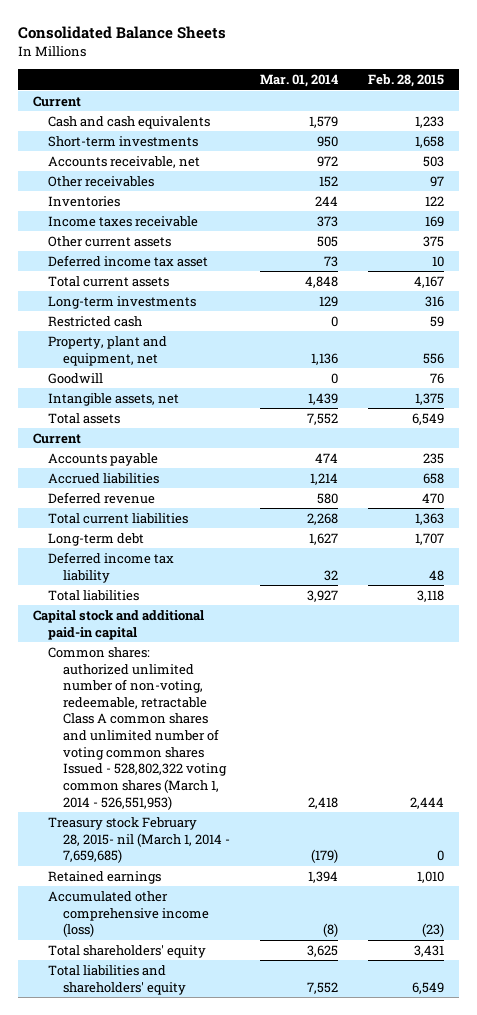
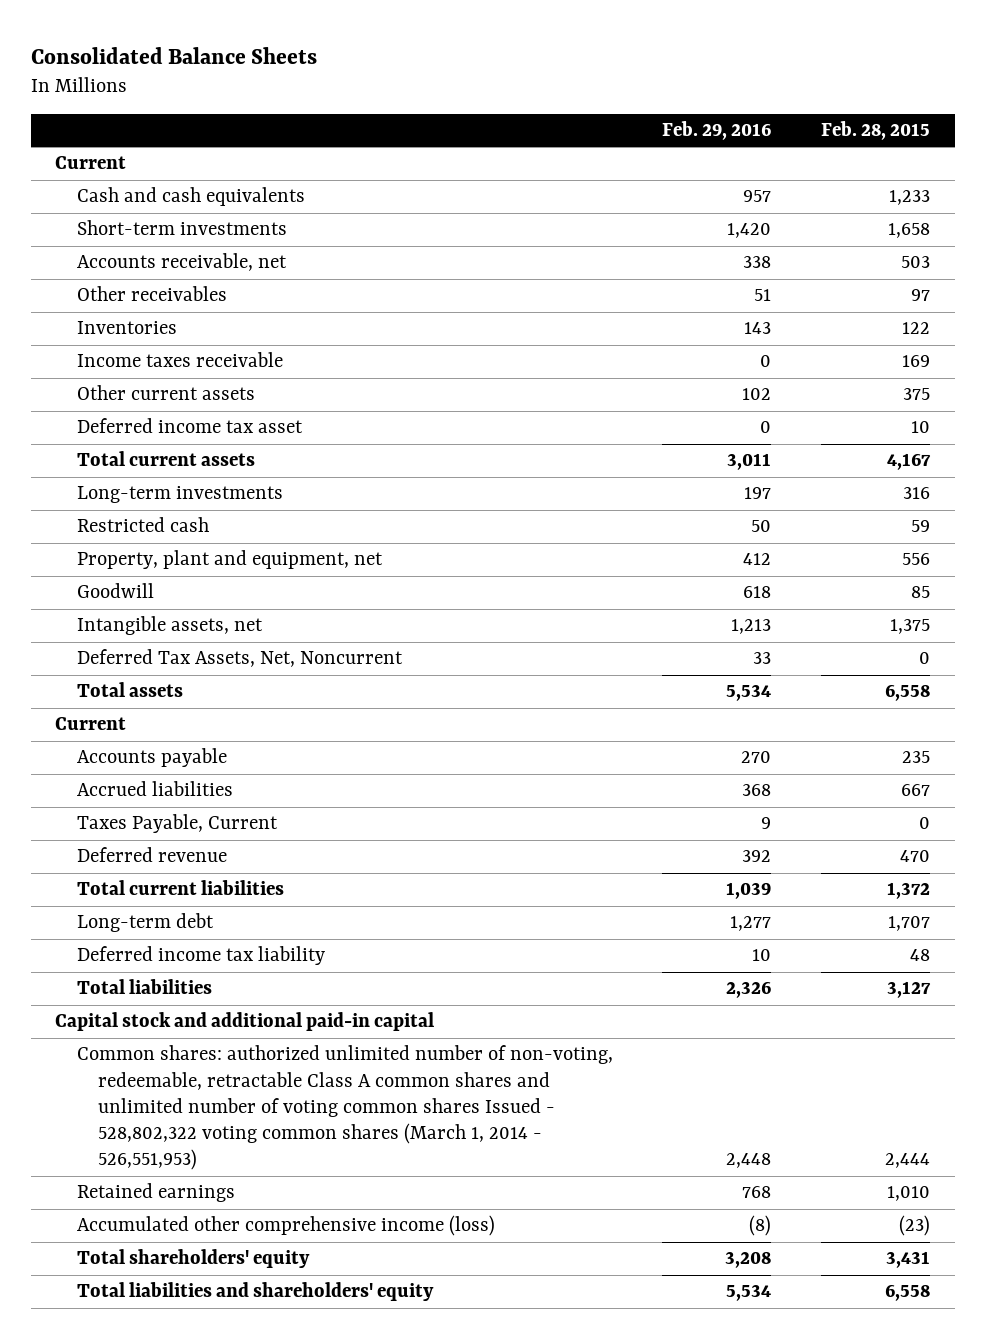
- | Mar. 01, 2014 | Feb. 28, 2015
+ | Feb. 29, 2016 | Feb. 28, 2015
- Goodwill | 0 | 76
+ Goodwill | 618 | 85
- Total assets | 7,552 | 6,549
+ Deferred Tax Assets, Net, Noncurrent | 33 | 0
+ Total assets | 5,534 | 6,558
- Accrued liabilities | 1,214 | 658
+ Accrued liabilities | 368 | 667
+ Taxes Payable, Current | 9 | 0
- Total current liabilities | 2,268 | 1,363
+ Total current liabilities | 1,039 | 1,372
- Total liabilities | 3,927 | 3,118
+ Total liabilities | 2,326 | 3,127
- Treasury stock February 28, 2015- nil (March 1, 2014 - 7,659,685) | (179) | 0
- Total liabilities and shareholders' equity | 7,552 | 6,549
+ Total liabilities and shareholders' equity | 5,534 | 6,558

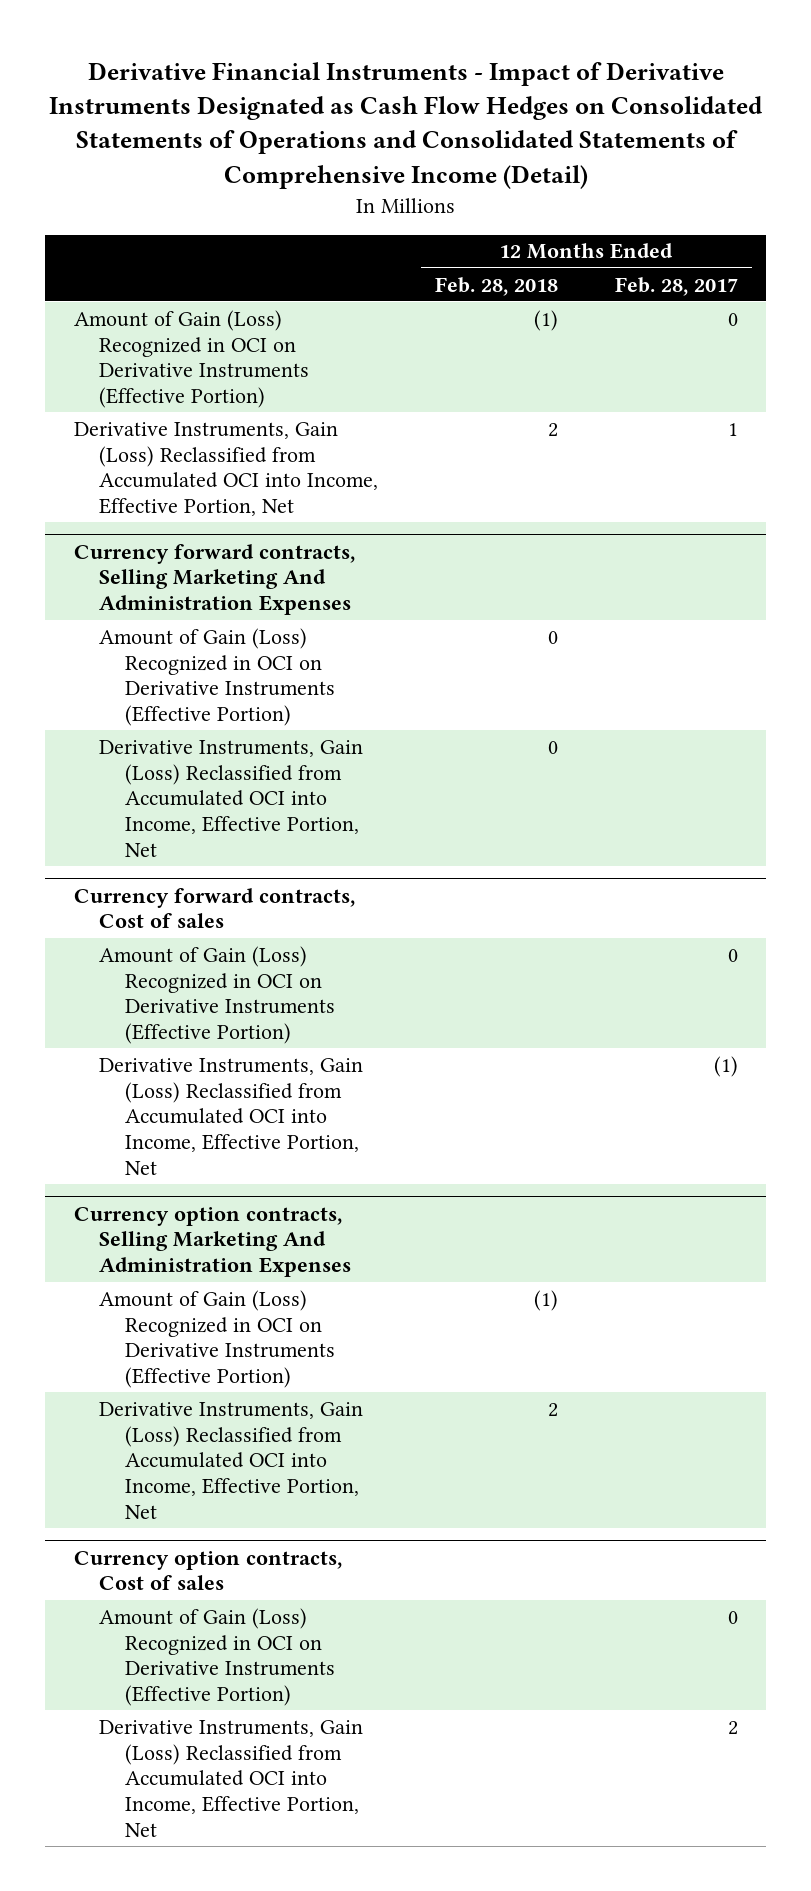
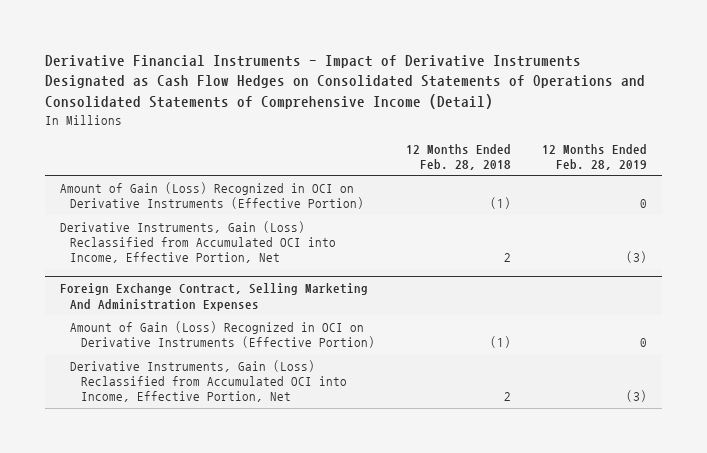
- | 12 Months Ended Feb. 28, 2018 | 12 Months Ended Feb. 28, 2017
+ | 12 Months Ended Feb. 28, 2018 | 12 Months Ended Feb. 28, 2019
- Currency forward contracts, Selling Marketing And Administration Expenses
- Amount of Gain (Loss) Recognized in OCI on Derivative Instruments (Effective Portion) | 0 |
- Derivative Instruments, Gain (Loss) Reclassified from Accumulated OCI into Income, Effective Portion, Net | 0 |
- Currency forward contracts, Cost of sales
- Amount of Gain (Loss) Recognized in OCI on Derivative Instruments (Effective Portion) | | 0
- Derivative Instruments, Gain (Loss) Reclassified from Accumulated OCI into Income, Effective Portion, Net | | (1)
- Currency option contracts, Selling Marketing And Administration Expenses
+ Foreign Exchange Contract, Selling Marketing And Administration Expenses
- Currency option contracts, Cost of sales
- Amount of Gain (Loss) Recognized in OCI on Derivative Instruments (Effective Portion) | | 0
- Derivative Instruments, Gain (Loss) Reclassified from Accumulated OCI into Income, Effective Portion, Net | | 2

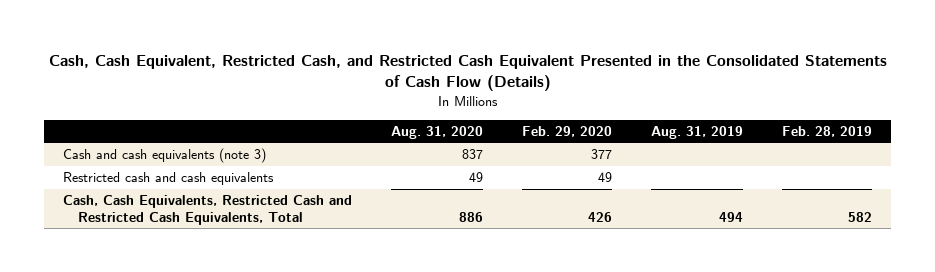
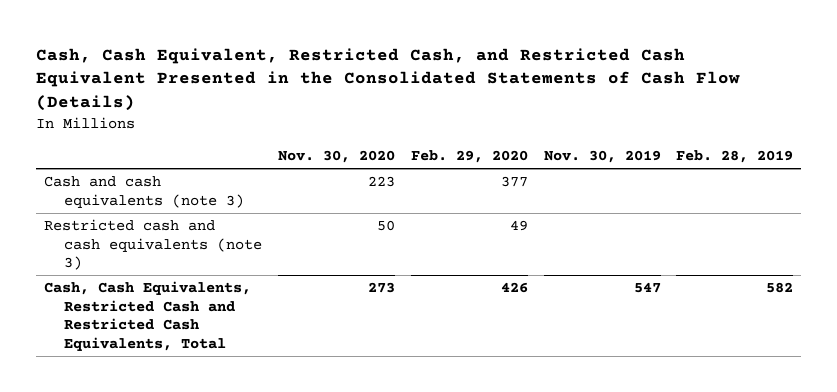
- | Aug. 31, 2020 | Feb. 29, 2020 | Aug. 31, 2019 | Feb. 28, 2019
+ | Nov. 30, 2020 | Feb. 29, 2020 | Nov. 30, 2019 | Feb. 28, 2019
- Restricted cash and cash equivalents | 49 | 49 | |
+ Restricted cash and cash equivalents (note 3) | 50 | 49 | |

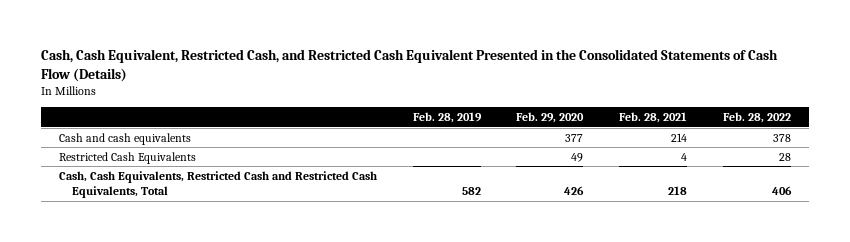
- | Nov. 30, 2020 | Feb. 29, 2020 | Nov. 30, 2019 | Feb. 28, 2019
+ | Feb. 28, 2019 | Feb. 29, 2020 | Feb. 28, 2021 | Feb. 28, 2022
- Cash and cash equivalents (note 3) | 223 | 377 | |
- Restricted cash and cash equivalents (note 3) | 50 | 49 | |
+ Cash and cash equivalents | | 377 | 214 | 378
+ Restricted Cash Equivalents | | 49 | 4 | 28

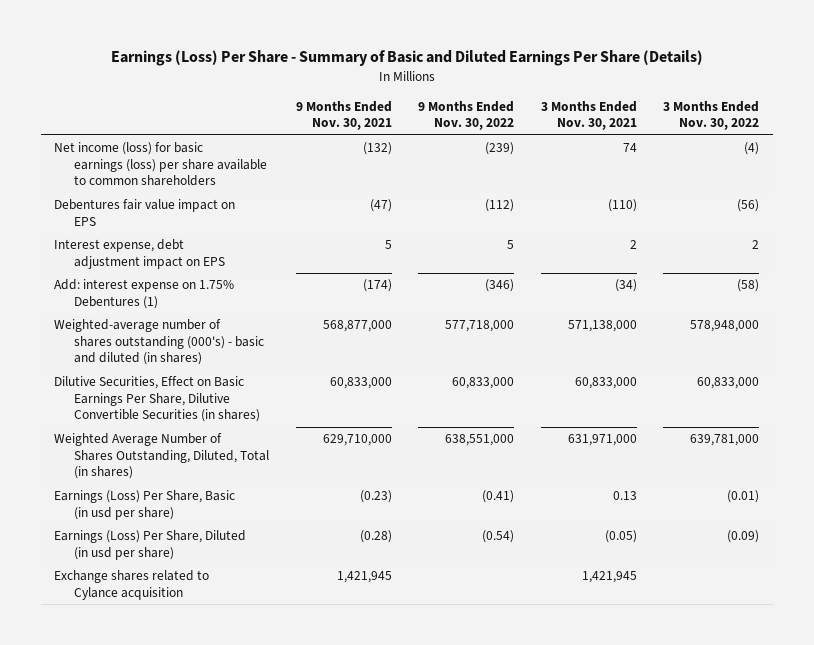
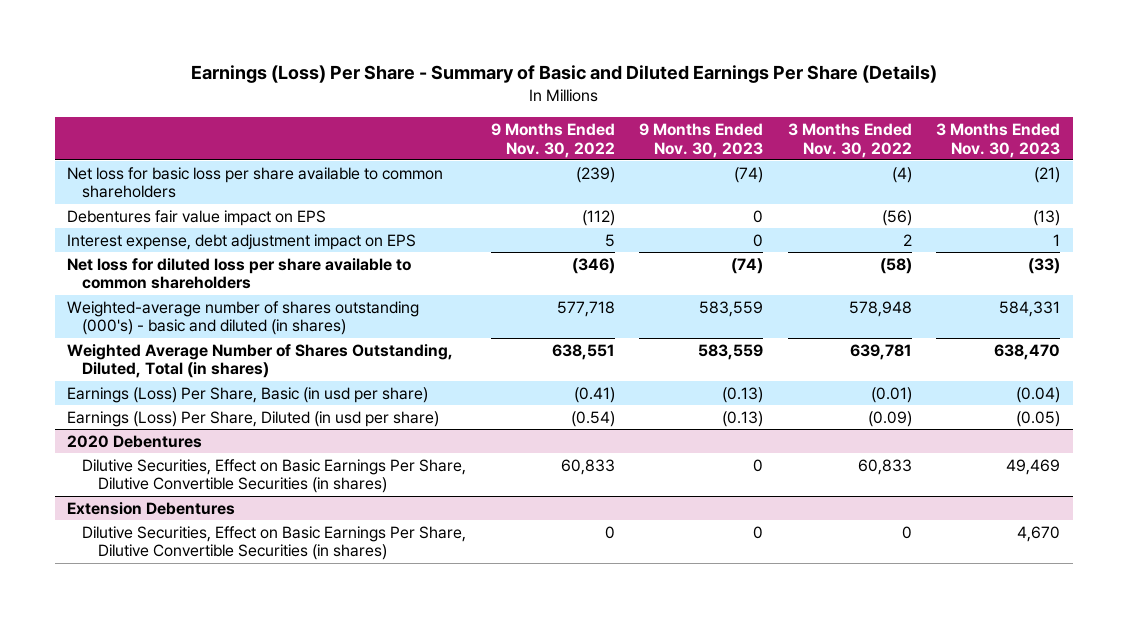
- | 9 Months Ended Nov. 30, 2021 | 9 Months Ended Nov. 30, 2022 | 3 Months Ended Nov. 30, 2021 | 3 Months Ended Nov. 30, 2022
+ | 9 Months Ended Nov. 30, 2022 | 9 Months Ended Nov. 30, 2023 | 3 Months Ended Nov. 30, 2022 | 3 Months Ended Nov. 30, 2023
- Net income (loss) for basic earnings (loss) per share available to common shareholders | (132) | (239) | 74 | (4)
+ Net loss for basic loss per share available to common shareholders | (239) | (74) | (4) | (21)
- Add: interest expense on 1.75% Debentures (1) | (174) | (346) | (34) | (58)
- Weighted-average number of shares outstanding (000's) - basic and diluted (in shares) | 568,877,000 | 577,718,000 | 571,138,000 | 578,948,000
- Dilutive Securities, Effect on Basic Earnings Per Share, Dilutive Convertible Securities (in shares) | 60,833,000 | 60,833,000 | 60,833,000 | 60,833,000
- Weighted Average Number of Shares Outstanding, Diluted, Total (in shares) | 629,710,000 | 638,551,000 | 631,971,000 | 639,781,000
+ Net loss for diluted loss per share available to common shareholders | (346) | (74) | (58) | (33)
+ Weighted-average number of shares outstanding (000's) - basic and diluted (in shares) | 577,718 | 583,559 | 578,948 | 584,331
+ Weighted Average Number of Shares Outstanding, Diluted, Total (in shares) | 638,551 | 583,559 | 639,781 | 638,470
- Exchange shares related to Cylance acquisition | 1,421,945 | | 1,421,945 |
+ 2020 Debentures
+ Dilutive Securities, Effect on Basic Earnings Per Share, Dilutive Convertible Securities (in shares) | 60,833 | 0 | 60,833 | 49,469
+ Extension Debentures
+ Dilutive Securities, Effect on Basic Earnings Per Share, Dilutive Convertible Securities (in shares) | 0 | 0 | 0 | 4,670

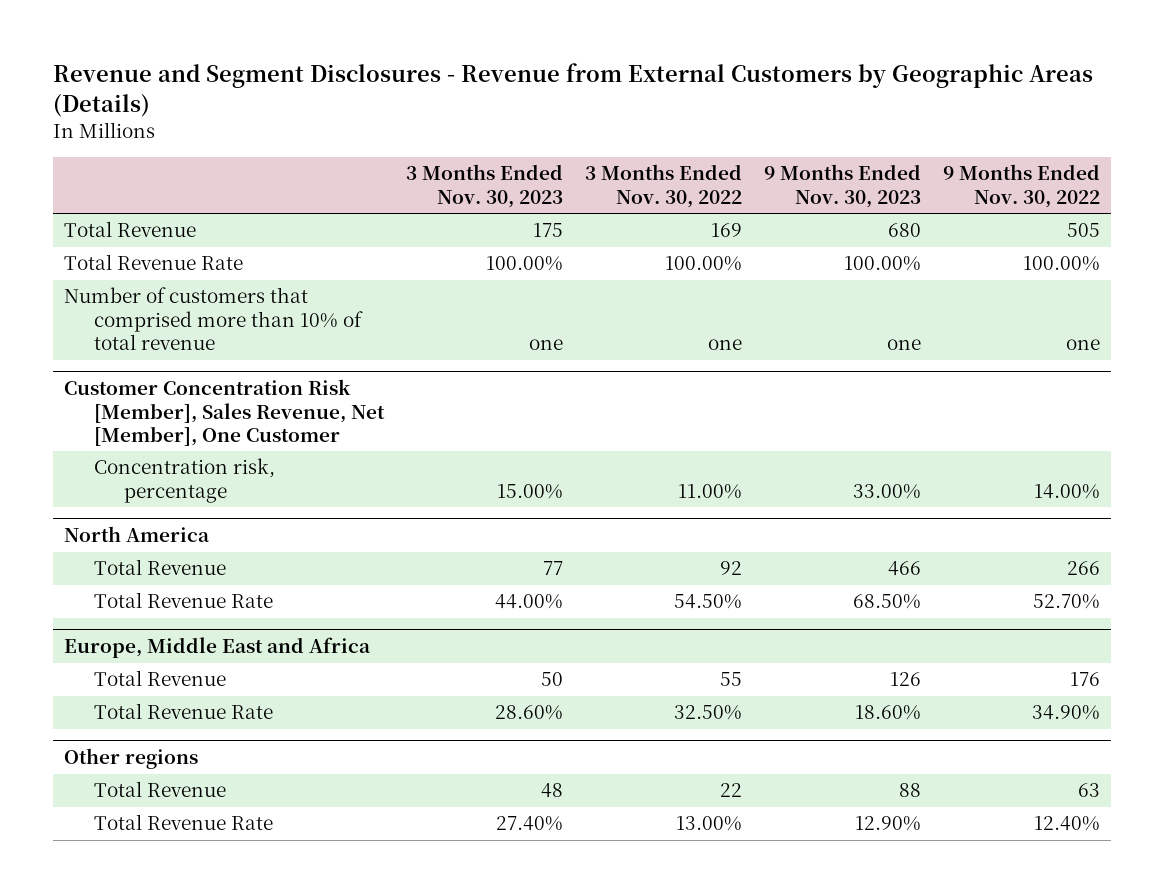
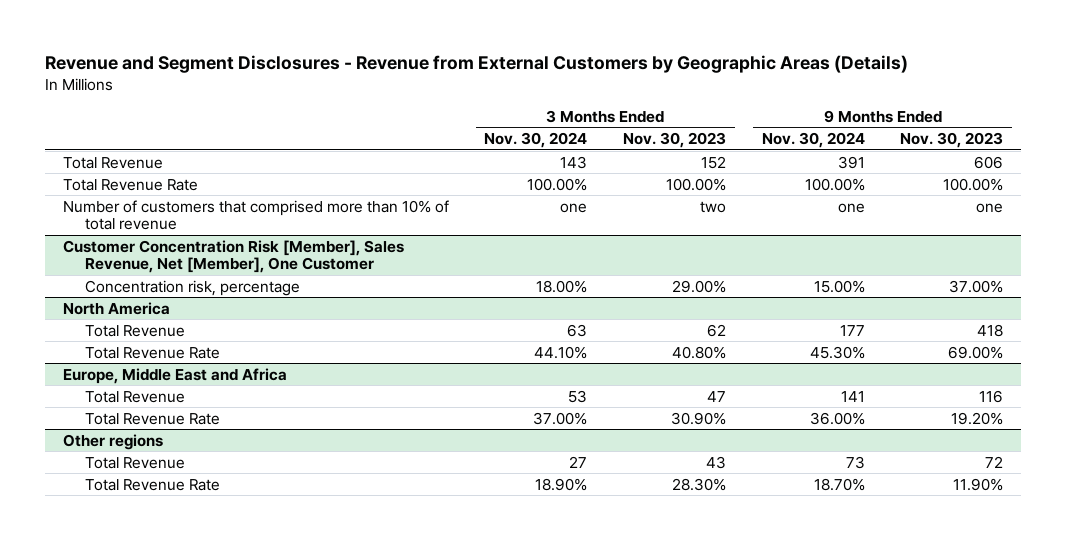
- | 3 Months Ended Nov. 30, 2023 | 3 Months Ended Nov. 30, 2022 | 9 Months Ended Nov. 30, 2023 | 9 Months Ended Nov. 30, 2022
+ | 3 Months Ended Nov. 30, 2024 | 3 Months Ended Nov. 30, 2023 | 9 Months Ended Nov. 30, 2024 | 9 Months Ended Nov. 30, 2023
- Total Revenue | 175 | 169 | 680 | 505
+ Total Revenue | 143 | 152 | 391 | 606
- Number of customers that comprised more than 10% of total revenue | one | one | one | one
+ Number of customers that comprised more than 10% of total revenue | one | two | one | one
@ Customer Concentration Risk [Member], Sales Revenue, Net [Member], One Customer
- Concentration risk, percentage | 15.00% | 11.00% | 33.00% | 14.00%
+ Concentration risk, percentage | 18.00% | 29.00% | 15.00% | 37.00%
@ North America
- Total Revenue | 77 | 92 | 466 | 266
- Total Revenue Rate | 44.00% | 54.50% | 68.50% | 52.70%
+ Total Revenue | 63 | 62 | 177 | 418
+ Total Revenue Rate | 44.10% | 40.80% | 45.30% | 69.00%
@ Europe, Middle East and Africa
- Total Revenue | 50 | 55 | 126 | 176
- Total Revenue Rate | 28.60% | 32.50% | 18.60% | 34.90%
+ Total Revenue | 53 | 47 | 141 | 116
+ Total Revenue Rate | 37.00% | 30.90% | 36.00% | 19.20%
@ Other regions
- Total Revenue | 48 | 22 | 88 | 63
- Total Revenue Rate | 27.40% | 13.00% | 12.90% | 12.40%
+ Total Revenue | 27 | 43 | 73 | 72
+ Total Revenue Rate | 18.90% | 28.30% | 18.70% | 11.90%

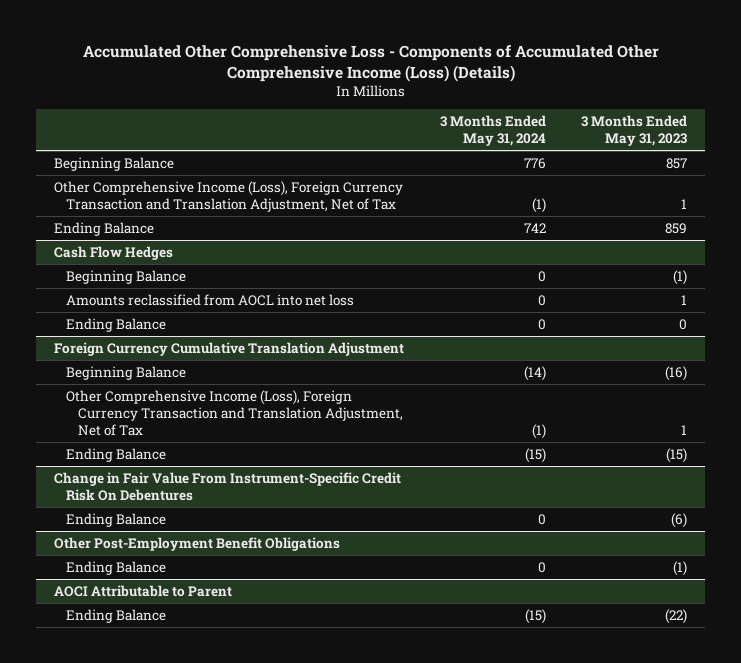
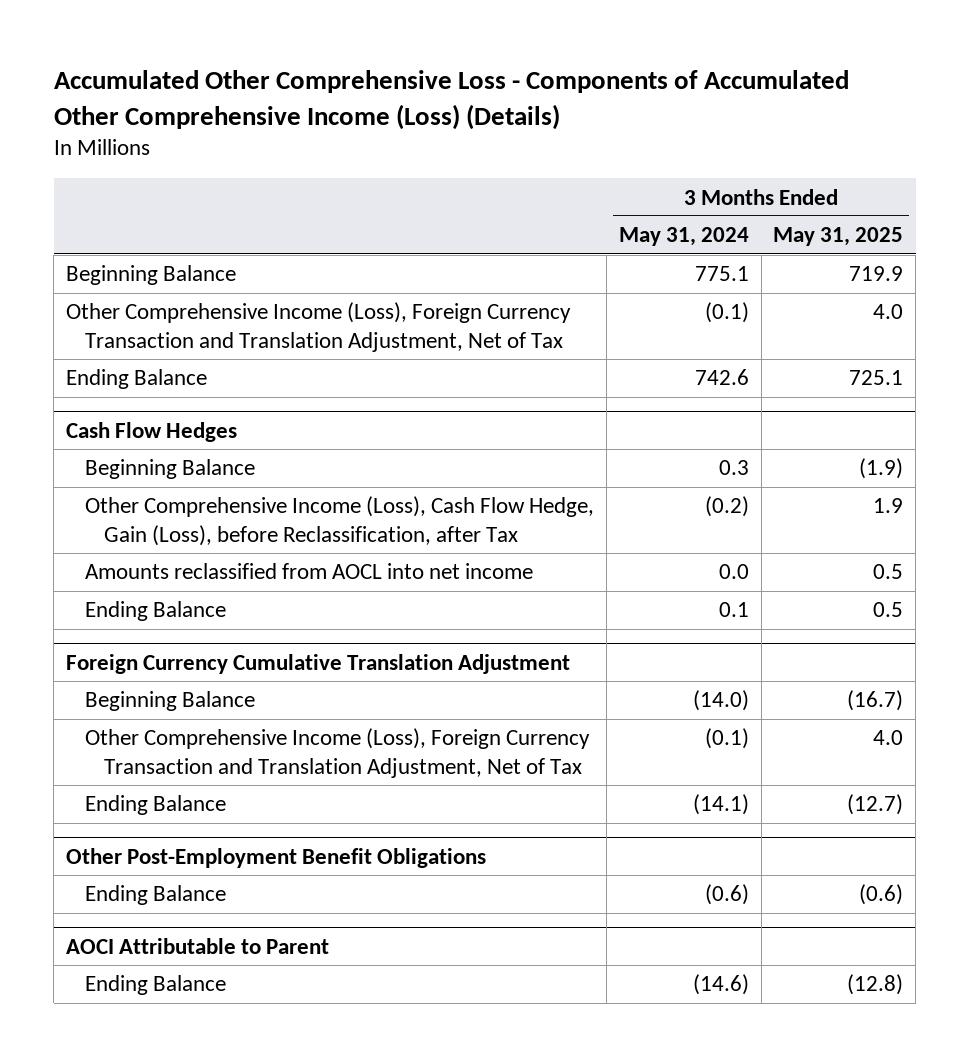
- | 3 Months Ended May 31, 2024 | 3 Months Ended May 31, 2023
+ | 3 Months Ended May 31, 2024 | 3 Months Ended May 31, 2025
- Beginning Balance | 776 | 857
- Other Comprehensive Income (Loss), Foreign Currency Transaction and Translation Adjustment, Net of Tax | (1) | 1
- Ending Balance | 742 | 859
+ Beginning Balance | 775.1 | 719.9
+ Other Comprehensive Income (Loss), Foreign Currency Transaction and Translation Adjustment, Net of Tax | (0.1) | 4.0
+ Ending Balance | 742.6 | 725.1
@ Cash Flow Hedges
- Beginning Balance | 0 | (1)
- Amounts reclassified from AOCL into net loss | 0 | 1
- Ending Balance | 0 | 0
+ Beginning Balance | 0.3 | (1.9)
+ Other Comprehensive Income (Loss), Cash Flow Hedge, Gain (Loss), before Reclassification, after Tax | (0.2) | 1.9
+ Amounts reclassified from AOCL into net income | 0.0 | 0.5
+ Ending Balance | 0.1 | 0.5
@ Foreign Currency Cumulative Translation Adjustment
- Beginning Balance | (14) | (16)
- Other Comprehensive Income (Loss), Foreign Currency Transaction and Translation Adjustment, Net of Tax | (1) | 1
- Ending Balance | (15) | (15)
- Change in Fair Value From Instrument-Specific Credit Risk On Debentures
- Ending Balance | 0 | (6)
@ Foreign Currency Cumulative Translation Adjustment
+ Beginning Balance | (14.0) | (16.7)
+ Other Comprehensive Income (Loss), Foreign Currency Transaction and Translation Adjustment, Net of Tax | (0.1) | 4.0
+ Ending Balance | (14.1) | (12.7)
@ Other Post-Employment Benefit Obligations
- Ending Balance | 0 | (1)
+ Ending Balance | (0.6) | (0.6)
@ AOCI Attributable to Parent
- Ending Balance | (15) | (22)
+ Ending Balance | (14.6) | (12.8)

